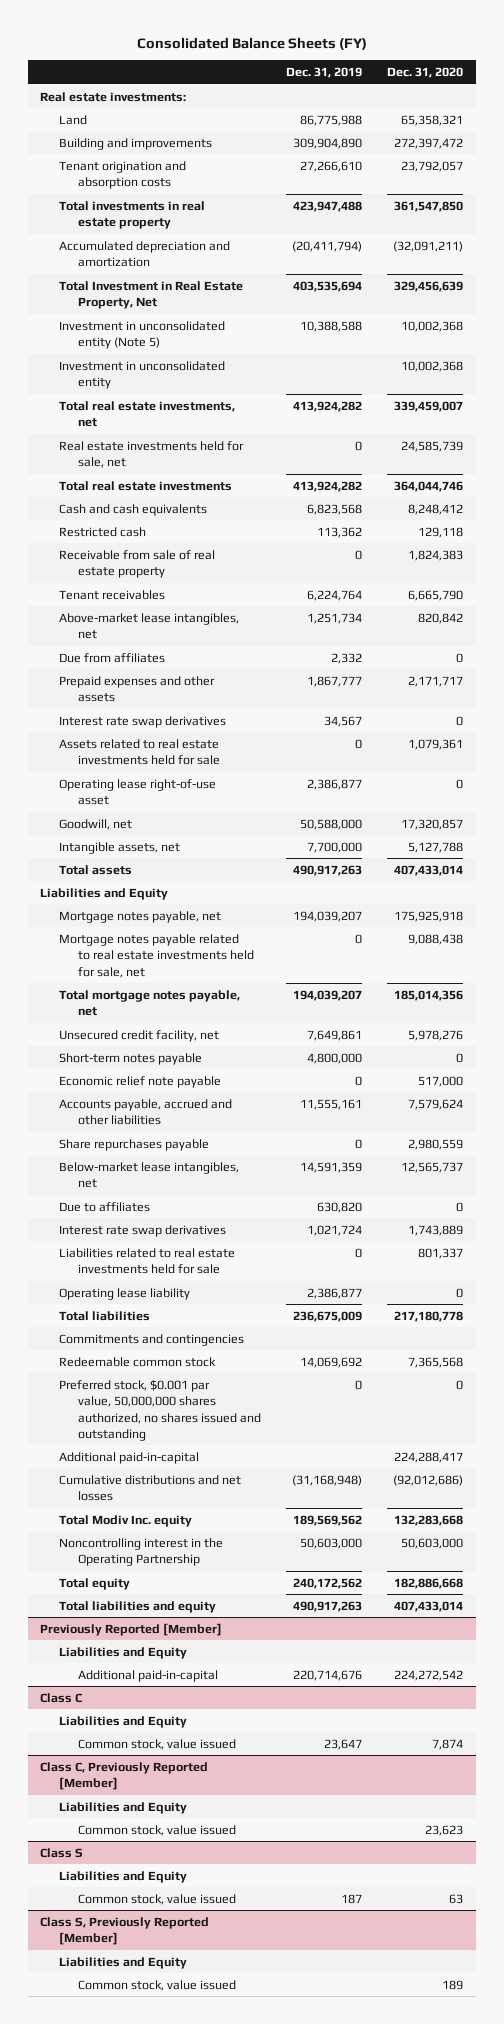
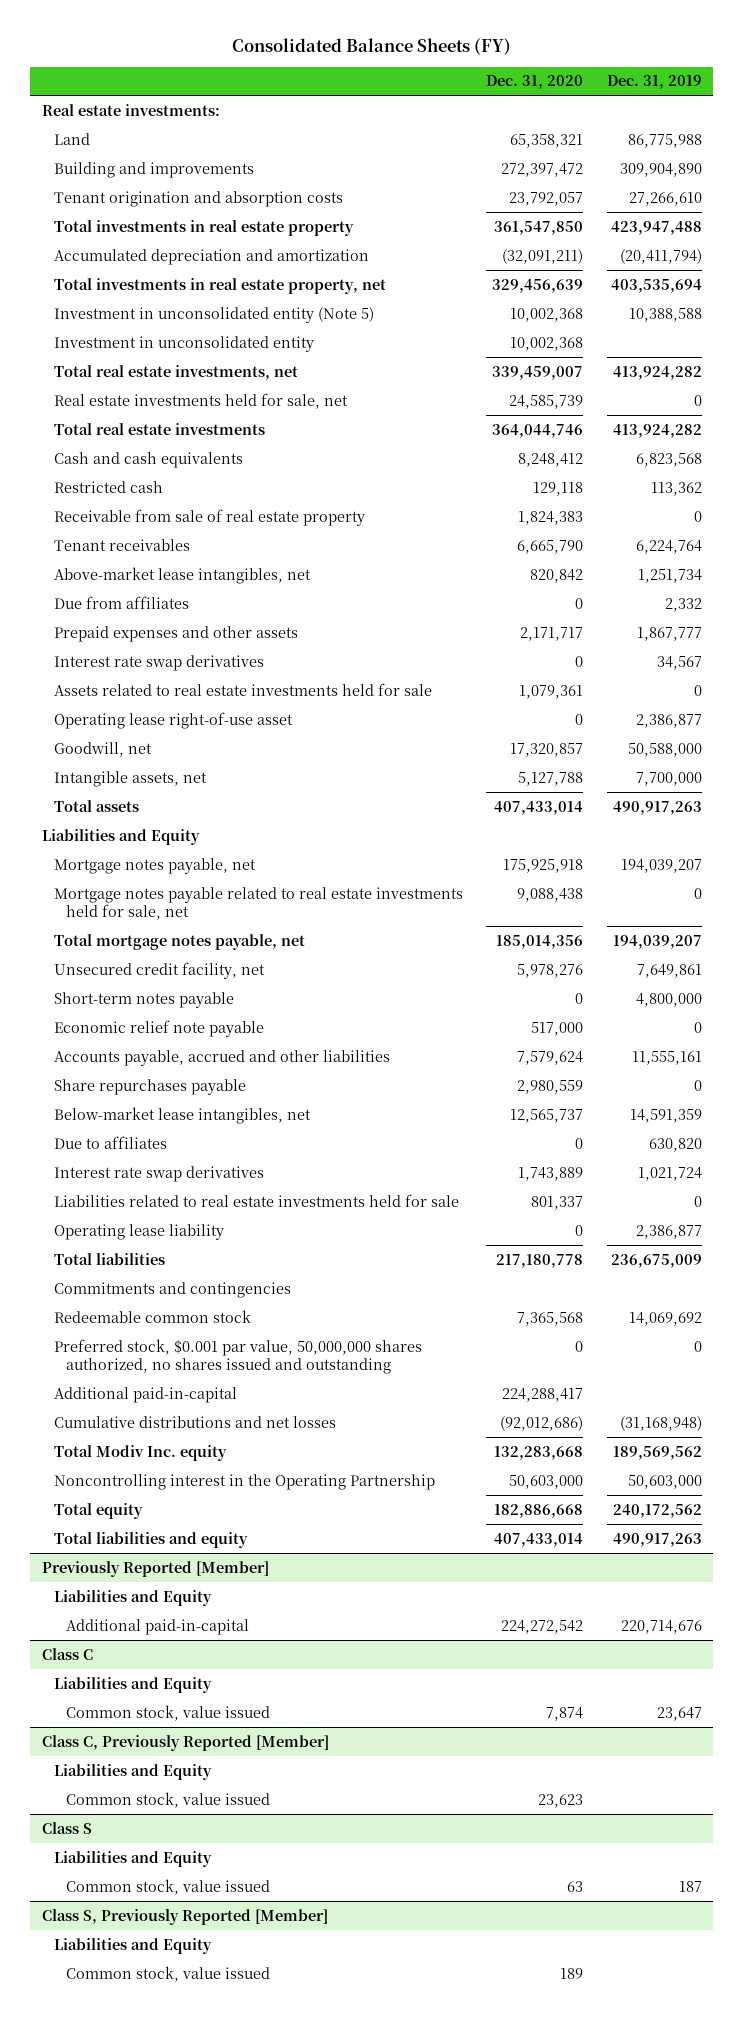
- | Dec. 31, 2019 | Dec. 31, 2020
+ | Dec. 31, 2020 | Dec. 31, 2019
- Total Investment in Real Estate Property, Net | 403,535,694 | 329,456,639
+ Total investments in real estate property, net | 329,456,639 | 403,535,694

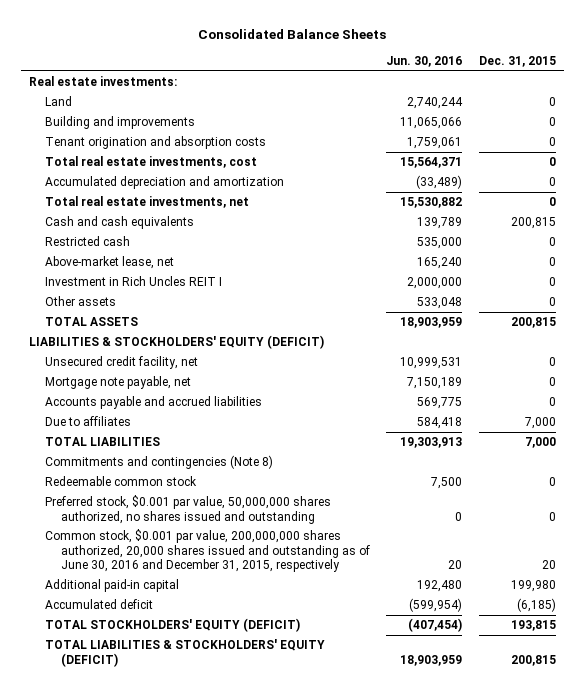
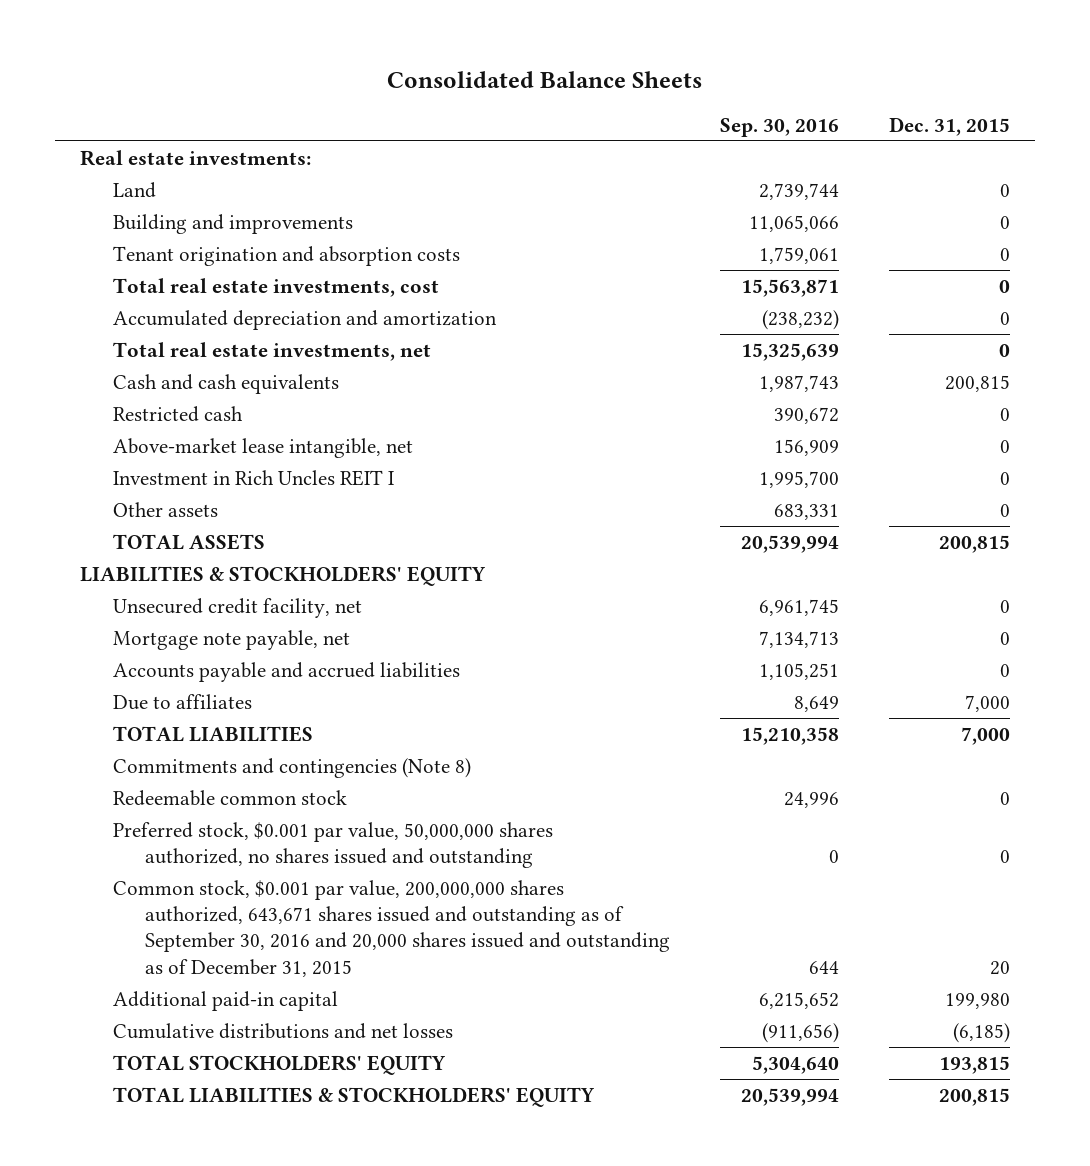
- | Jun. 30, 2016 | Dec. 31, 2015
+ | Sep. 30, 2016 | Dec. 31, 2015
- Above-market lease, net | 165,240 | 0
+ Above-market lease intangible, net | 156,909 | 0
- LIABILITIES & STOCKHOLDERS' EQUITY (DEFICIT)
+ LIABILITIES & STOCKHOLDERS' EQUITY
- Common stock, $0.001 par value, 200,000,000 shares authorized, 20,000 shares issued and outstanding as of June 30, 2016 and December 31, 2015, respectively | 20 | 20
+ Common stock, $0.001 par value, 200,000,000 shares authorized, 643,671 shares issued and outstanding as of September 30, 2016 and 20,000 shares issued and outstanding as of December 31, 2015 | 644 | 20
- Accumulated deficit | (599,954) | (6,185)
- TOTAL STOCKHOLDERS' EQUITY (DEFICIT) | (407,454) | 193,815
- TOTAL LIABILITIES & STOCKHOLDERS' EQUITY (DEFICIT) | 18,903,959 | 200,815
+ Cumulative distributions and net losses | (911,656) | (6,185)
+ TOTAL STOCKHOLDERS' EQUITY | 5,304,640 | 193,815
+ TOTAL LIABILITIES & STOCKHOLDERS' EQUITY | 20,539,994 | 200,815

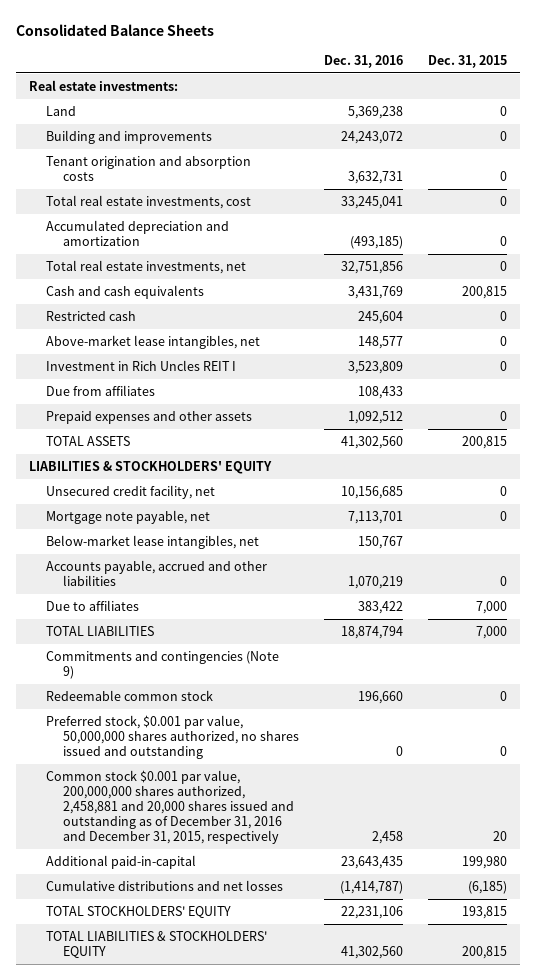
- | Sep. 30, 2016 | Dec. 31, 2015
+ | Dec. 31, 2016 | Dec. 31, 2015
- Above-market lease intangible, net | 156,909 | 0
+ Above-market lease intangibles, net | 148,577 | 0
- Other assets | 683,331 | 0
+ Due from affiliates | 108,433 |
+ Prepaid expenses and other assets | 1,092,512 | 0
- Accounts payable and accrued liabilities | 1,105,251 | 0
+ Below-market lease intangibles, net | 150,767 |
+ Accounts payable, accrued and other liabilities | 1,070,219 | 0
- Commitments and contingencies (Note 8)
+ Commitments and contingencies (Note 9)
- Common stock, $0.001 par value, 200,000,000 shares authorized, 643,671 shares issued and outstanding as of September 30, 2016 and 20,000 shares issued and outstanding as of December 31, 2015 | 644 | 20
- Additional paid-in capital | 6,215,652 | 199,980
+ Common stock $0.001 par value, 200,000,000 shares authorized, 2,458,881 and 20,000 shares issued and outstanding as of December 31, 2016 and December 31, 2015, respectively | 2,458 | 20
+ Additional paid-in-capital | 23,643,435 | 199,980

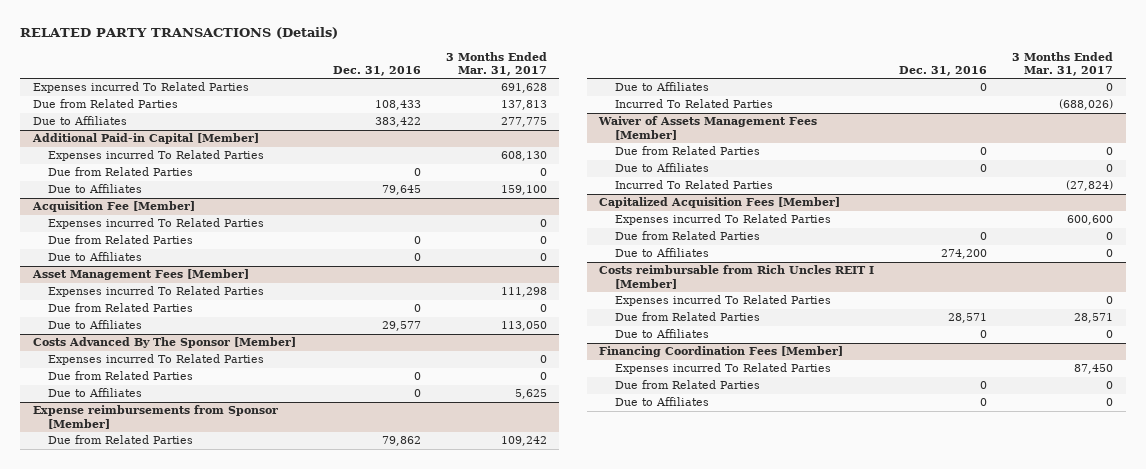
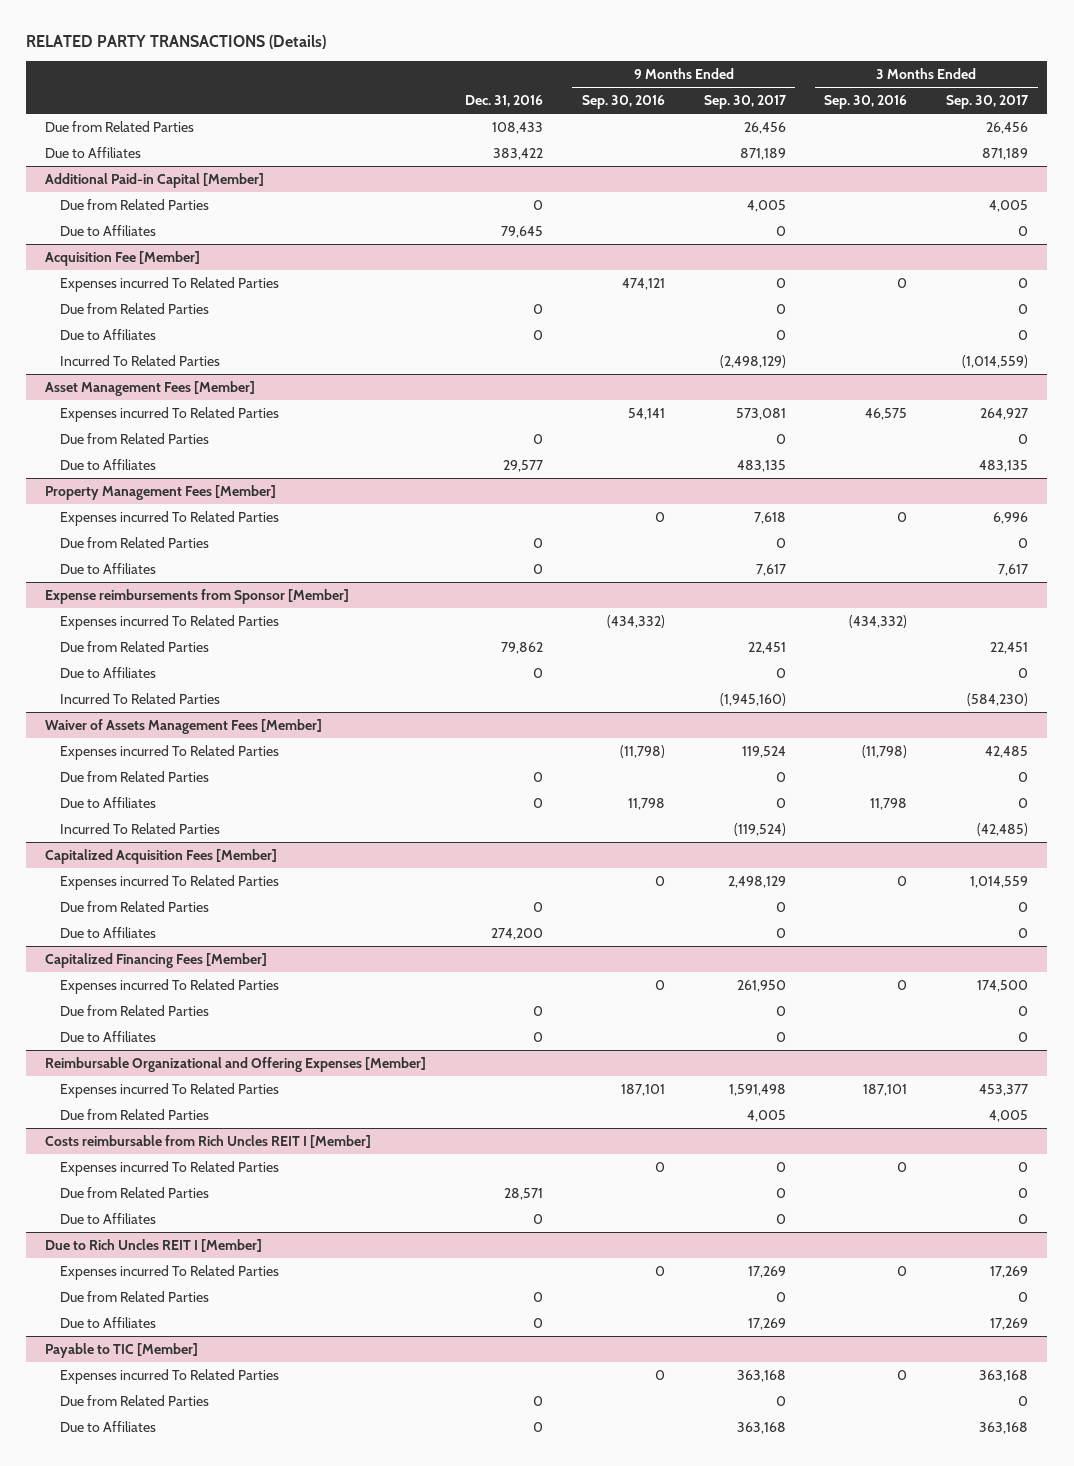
- | Dec. 31, 2016 | 3 Months Ended Mar. 31, 2017
+ | Dec. 31, 2016 | 9 Months Ended Sep. 30, 2016 | 9 Months Ended Sep. 30, 2017 | 3 Months Ended Sep. 30, 2016 | 3 Months Ended Sep. 30, 2017
- Expenses incurred To Related Parties | | 691,628
@ Additional Paid-in Capital [Member]
- Expenses incurred To Related Parties | | 608,130
@ Acquisition Fee [Member]
+ Incurred To Related Parties | | | (2,498,129) | | (1,014,559)
- Costs Advanced By The Sponsor [Member]
+ Property Management Fees [Member]
@ Expense reimbursements from Sponsor [Member]
+ Expenses incurred To Related Parties | | (434,332) | | (434,332) |
@ Waiver of Assets Management Fees [Member]
+ Expenses incurred To Related Parties | | (11,798) | 119,524 | (11,798) | 42,485
+ Capitalized Financing Fees [Member]
+ Expenses incurred To Related Parties | | 0 | 261,950 | 0 | 174,500
+ Due from Related Parties | 0 | | 0 | | 0
+ Due to Affiliates | 0 | | 0 | | 0
+ Reimbursable Organizational and Offering Expenses [Member]
+ Expenses incurred To Related Parties | | 187,101 | 1,591,498 | 187,101 | 453,377
+ Due from Related Parties | | | 4,005 | | 4,005
- Financing Coordination Fees [Member]
+ Due to Rich Uncles REIT I [Member]
+ Payable to TIC [Member]
+ Expenses incurred To Related Parties | | 0 | 363,168 | 0 | 363,168
+ Due from Related Parties | 0 | | 0 | | 0
+ Due to Affiliates | 0 | | 363,168 | | 363,168

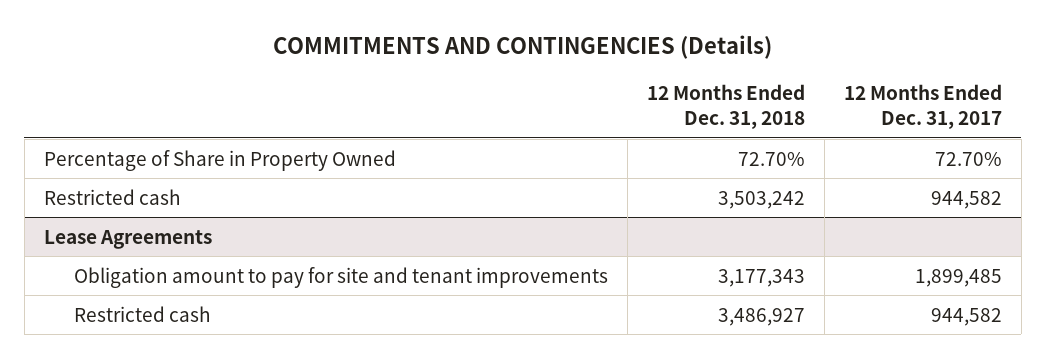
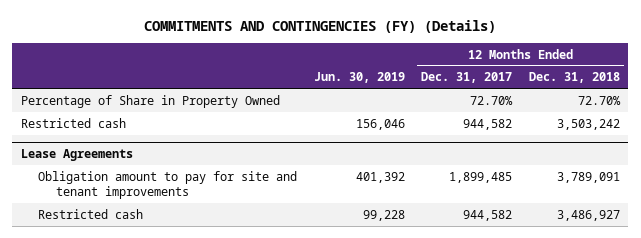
- COMMITMENTS AND CONTINGENCIES (Details)
+ COMMITMENTS AND CONTINGENCIES (FY) (Details)
- | 12 Months Ended Dec. 31, 2018 | 12 Months Ended Dec. 31, 2017
+ | Jun. 30, 2019 | 12 Months Ended Dec. 31, 2017 | 12 Months Ended Dec. 31, 2018
@ Lease Agreements
- Obligation amount to pay for site and tenant improvements | 3,177,343 | 1,899,485
+ Obligation amount to pay for site and tenant improvements | 401,392 | 1,899,485 | 3,789,091

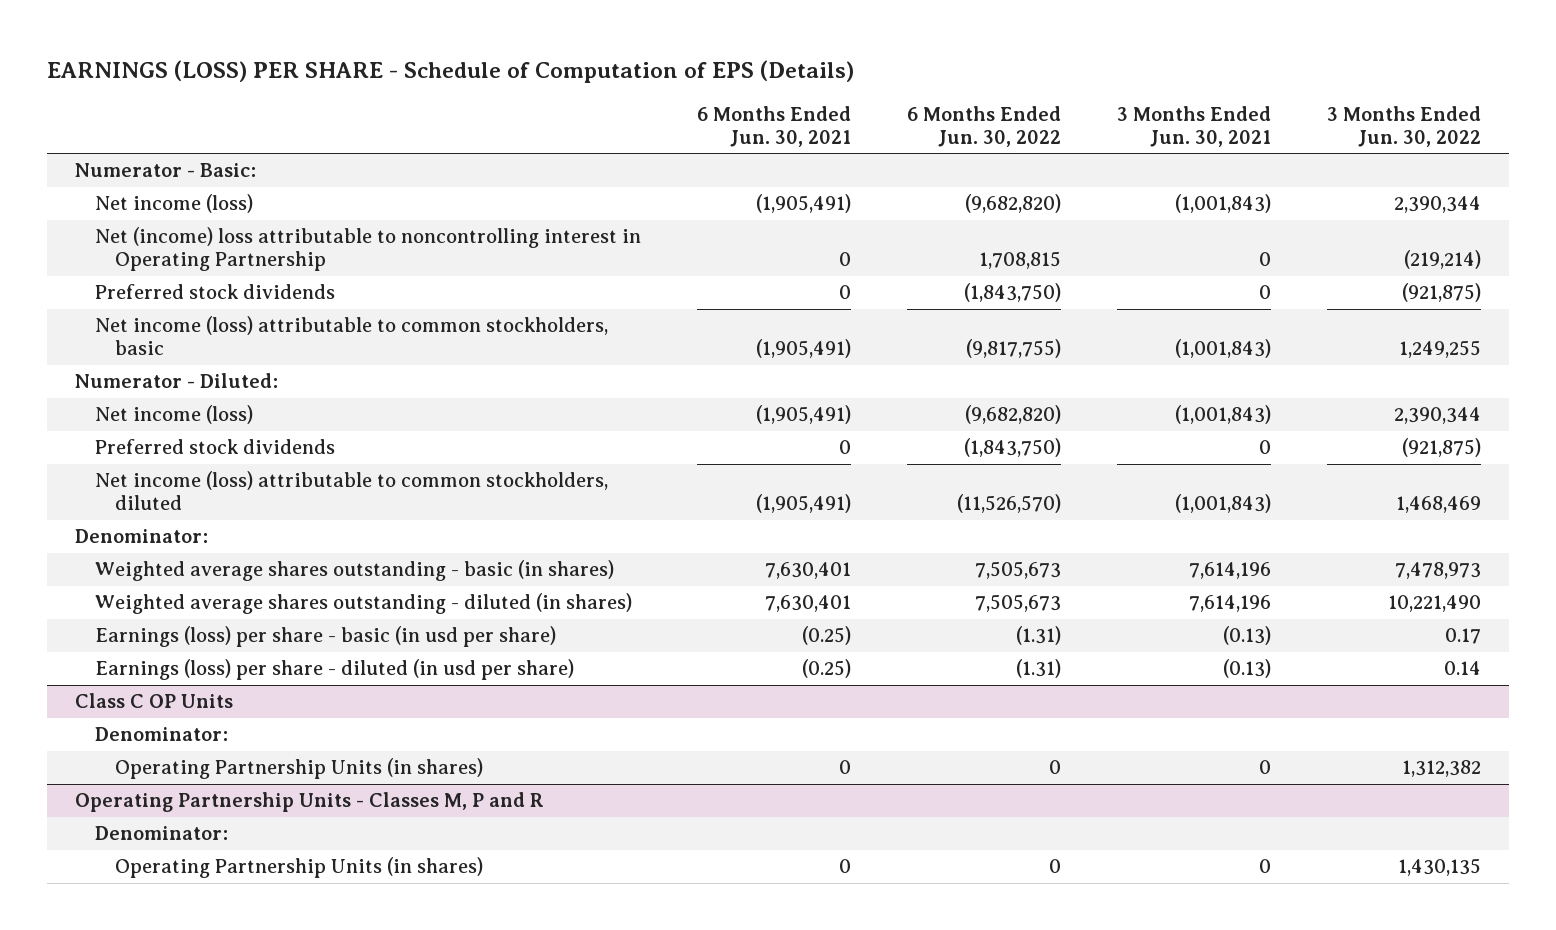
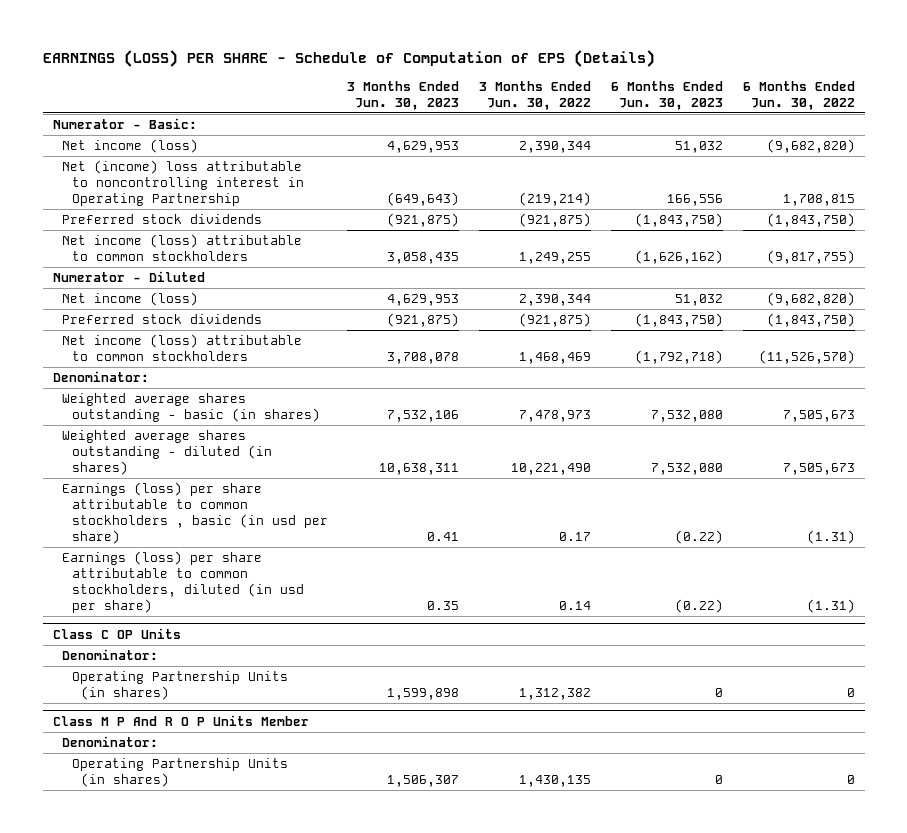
- | 6 Months Ended Jun. 30, 2021 | 6 Months Ended Jun. 30, 2022 | 3 Months Ended Jun. 30, 2021 | 3 Months Ended Jun. 30, 2022
+ | 3 Months Ended Jun. 30, 2023 | 3 Months Ended Jun. 30, 2022 | 6 Months Ended Jun. 30, 2023 | 6 Months Ended Jun. 30, 2022
- Net income (loss) attributable to common stockholders, basic | (1,905,491) | (9,817,755) | (1,001,843) | 1,249,255
- Numerator - Diluted:
+ Net income (loss) attributable to common stockholders | 3,058,435 | 1,249,255 | (1,626,162) | (9,817,755)
+ Numerator - Diluted
- Net income (loss) attributable to common stockholders, diluted | (1,905,491) | (11,526,570) | (1,001,843) | 1,468,469
+ Net income (loss) attributable to common stockholders | 3,708,078 | 1,468,469 | (1,792,718) | (11,526,570)
- Earnings (loss) per share - basic (in usd per share) | (0.25) | (1.31) | (0.13) | 0.17
- Earnings (loss) per share - diluted (in usd per share) | (0.25) | (1.31) | (0.13) | 0.14
+ Earnings (loss) per share attributable to common stockholders , basic (in usd per share) | 0.41 | 0.17 | (0.22) | (1.31)
+ Earnings (loss) per share attributable to common stockholders, diluted (in usd per share) | 0.35 | 0.14 | (0.22) | (1.31)
- Operating Partnership Units - Classes M, P and R
+ Class M P And R O P Units Member

